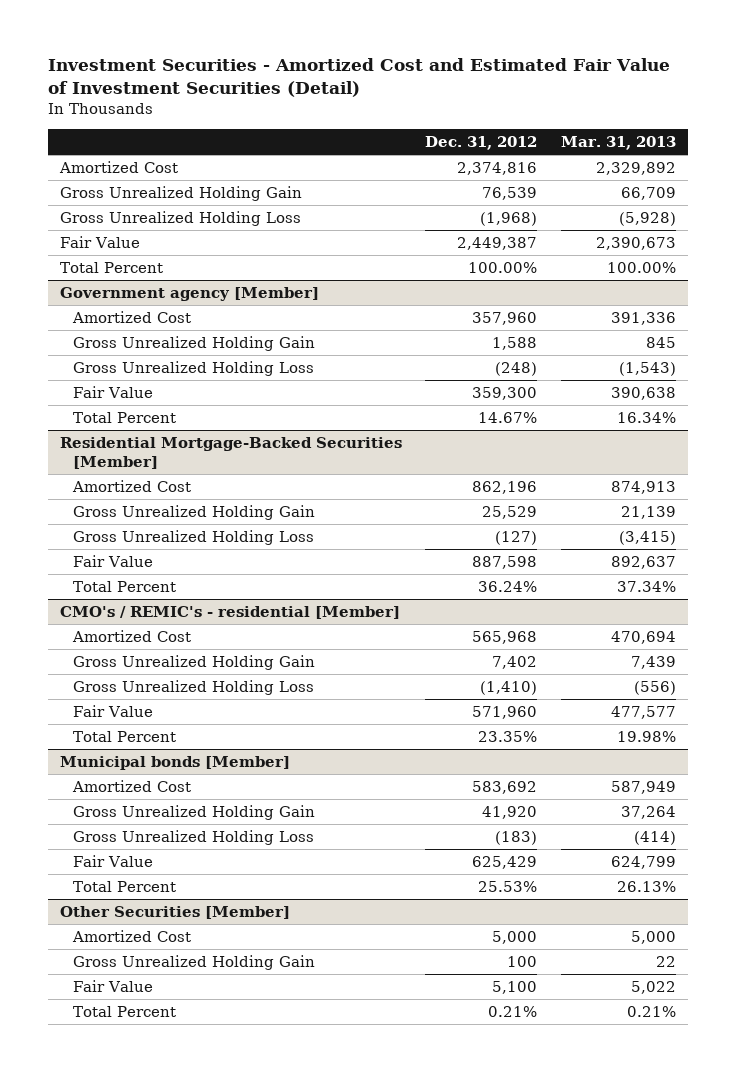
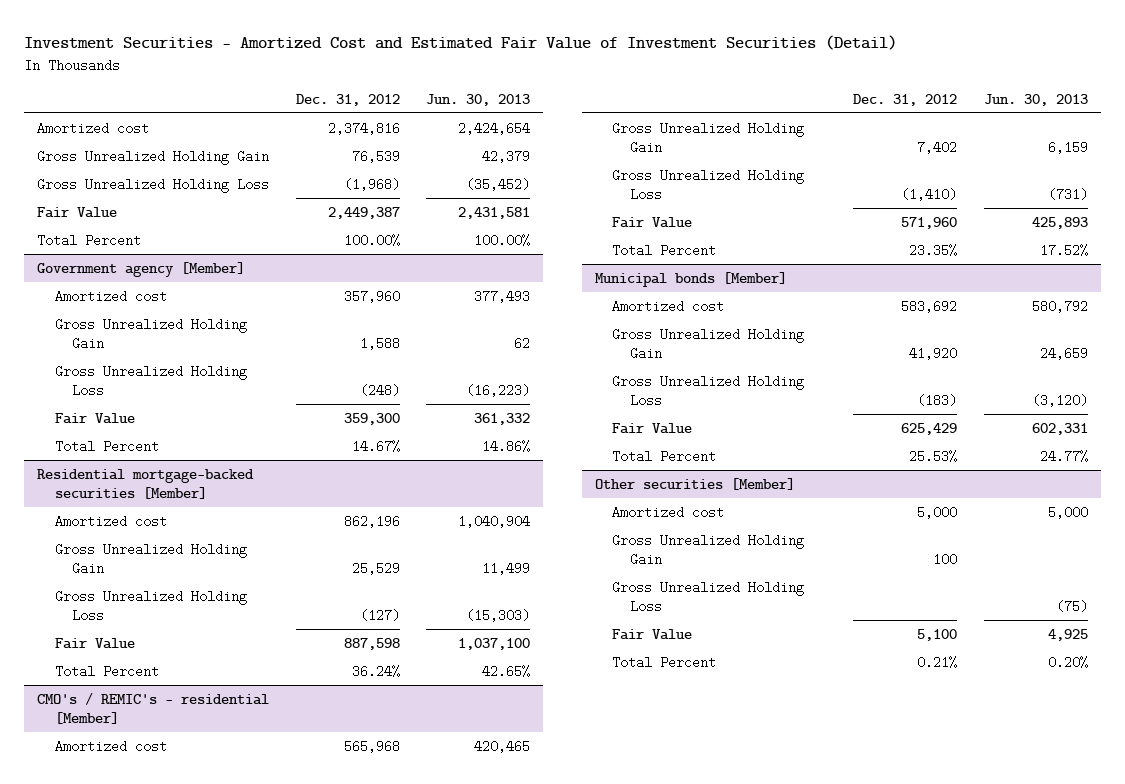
- | Dec. 31, 2012 | Mar. 31, 2013
+ | Dec. 31, 2012 | Jun. 30, 2013
- Amortized Cost | 2,374,816 | 2,329,892
+ Amortized cost | 2,374,816 | 2,424,654
@ Government agency [Member]
- Amortized Cost | 357,960 | 391,336
+ Amortized cost | 357,960 | 377,493
- Residential Mortgage-Backed Securities [Member]
- Amortized Cost | 862,196 | 874,913
+ Residential mortgage-backed securities [Member]
+ Amortized cost | 862,196 | 1,040,904
@ CMO's / REMIC's - residential [Member]
- Amortized Cost | 565,968 | 470,694
+ Amortized cost | 565,968 | 420,465
@ Municipal bonds [Member]
- Amortized Cost | 583,692 | 587,949
+ Amortized cost | 583,692 | 580,792
- Other Securities [Member]
- Amortized Cost | 5,000 | 5,000
+ Other securities [Member]
+ Amortized cost | 5,000 | 5,000
+ Gross Unrealized Holding Loss | | (75)

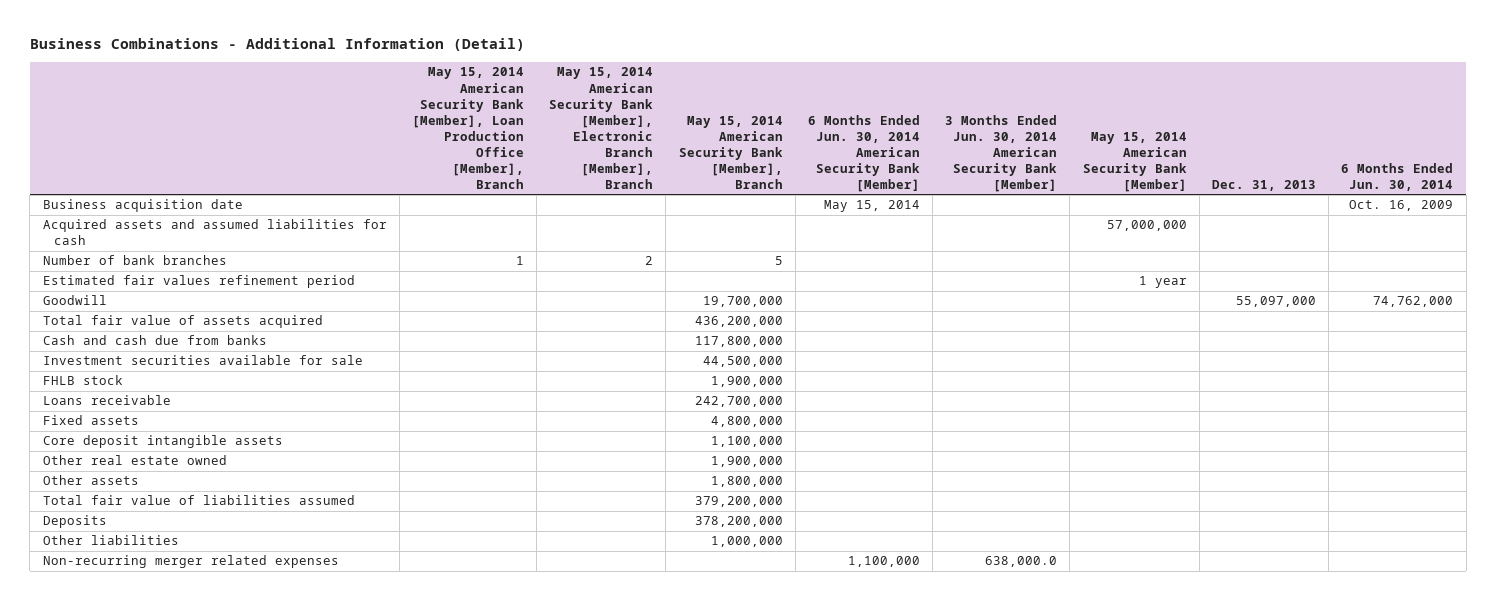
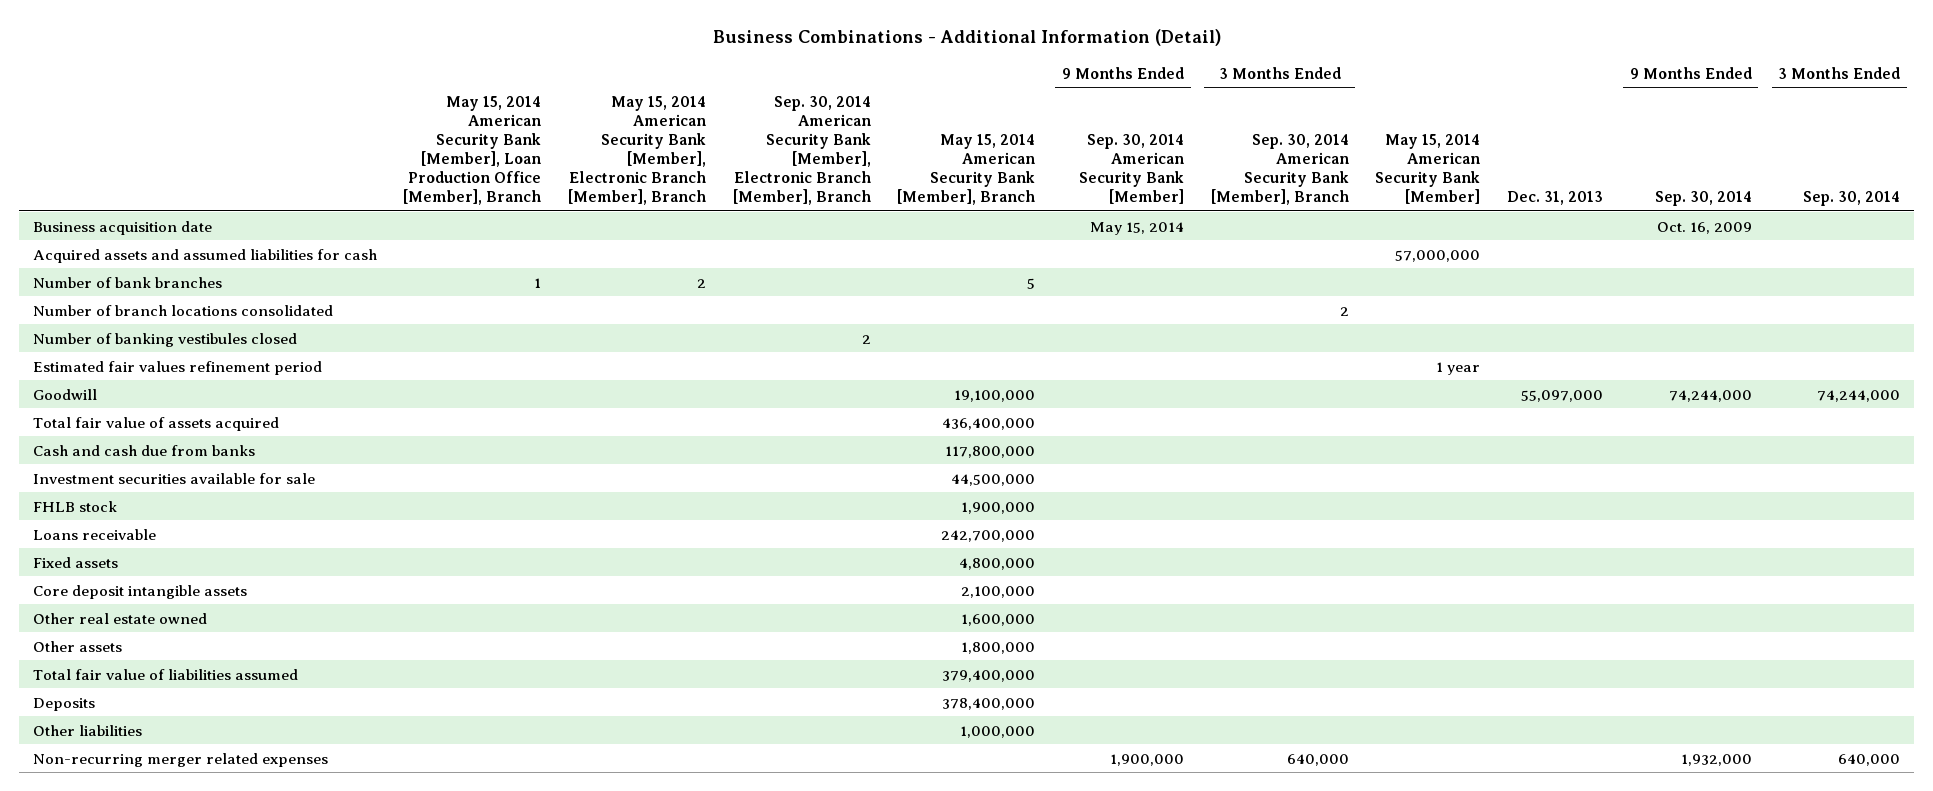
- | May 15, 2014 American Security Bank [Member], Loan Production Office [Member], Branch | May 15, 2014 American Security Bank [Member], Electronic Branch [Member], Branch | May 15, 2014 American Security Bank [Member], Branch | 6 Months Ended Jun. 30, 2014 American Security Bank [Member] | 3 Months Ended Jun. 30, 2014 American Security Bank [Member] | May 15, 2014 American Security Bank [Member] | Dec. 31, 2013 | 6 Months Ended Jun. 30, 2014
+ | May 15, 2014 American Security Bank [Member], Loan Production Office [Member], Branch | May 15, 2014 American Security Bank [Member], Electronic Branch [Member], Branch | Sep. 30, 2014 American Security Bank [Member], Electronic Branch [Member], Branch | May 15, 2014 American Security Bank [Member], Branch | 9 Months Ended Sep. 30, 2014 American Security Bank [Member] | 3 Months Ended Sep. 30, 2014 American Security Bank [Member], Branch | May 15, 2014 American Security Bank [Member] | Dec. 31, 2013 | 9 Months Ended Sep. 30, 2014 | 3 Months Ended Sep. 30, 2014
+ Number of branch locations consolidated | | | | | | 2 | | | |
+ Number of banking vestibules closed | | | 2 | | | | | | |
- Goodwill | | | 19,700,000 | | | | 55,097,000 | 74,762,000
- Total fair value of assets acquired | | | 436,200,000 | | | | |
+ Goodwill | | | | 19,100,000 | | | | 55,097,000 | 74,244,000 | 74,244,000
+ Total fair value of assets acquired | | | | 436,400,000 | | | | | |
- Core deposit intangible assets | | | 1,100,000 | | | | |
- Other real estate owned | | | 1,900,000 | | | | |
+ Core deposit intangible assets | | | | 2,100,000 | | | | | |
+ Other real estate owned | | | | 1,600,000 | | | | | |
- Total fair value of liabilities assumed | | | 379,200,000 | | | | |
- Deposits | | | 378,200,000 | | | | |
+ Total fair value of liabilities assumed | | | | 379,400,000 | | | | | |
+ Deposits | | | | 378,400,000 | | | | | |

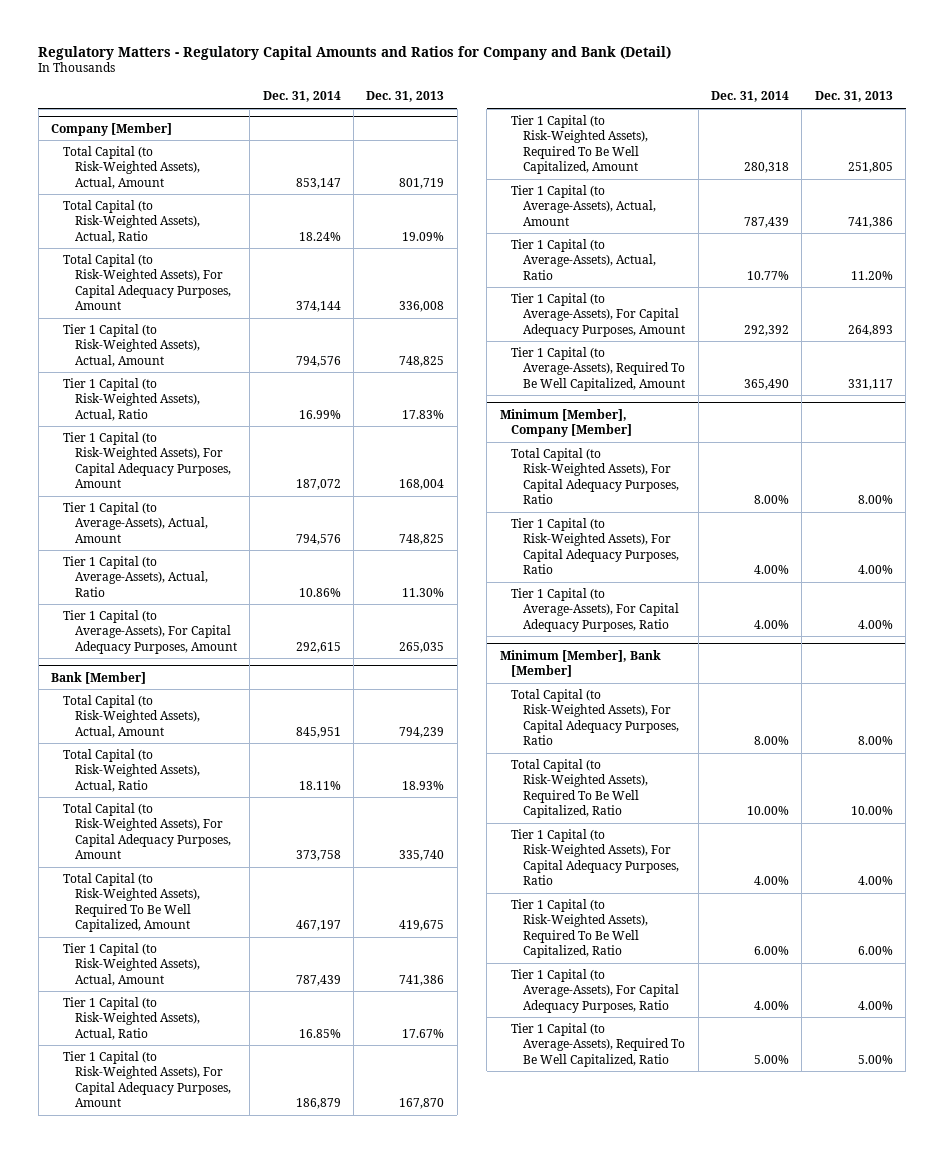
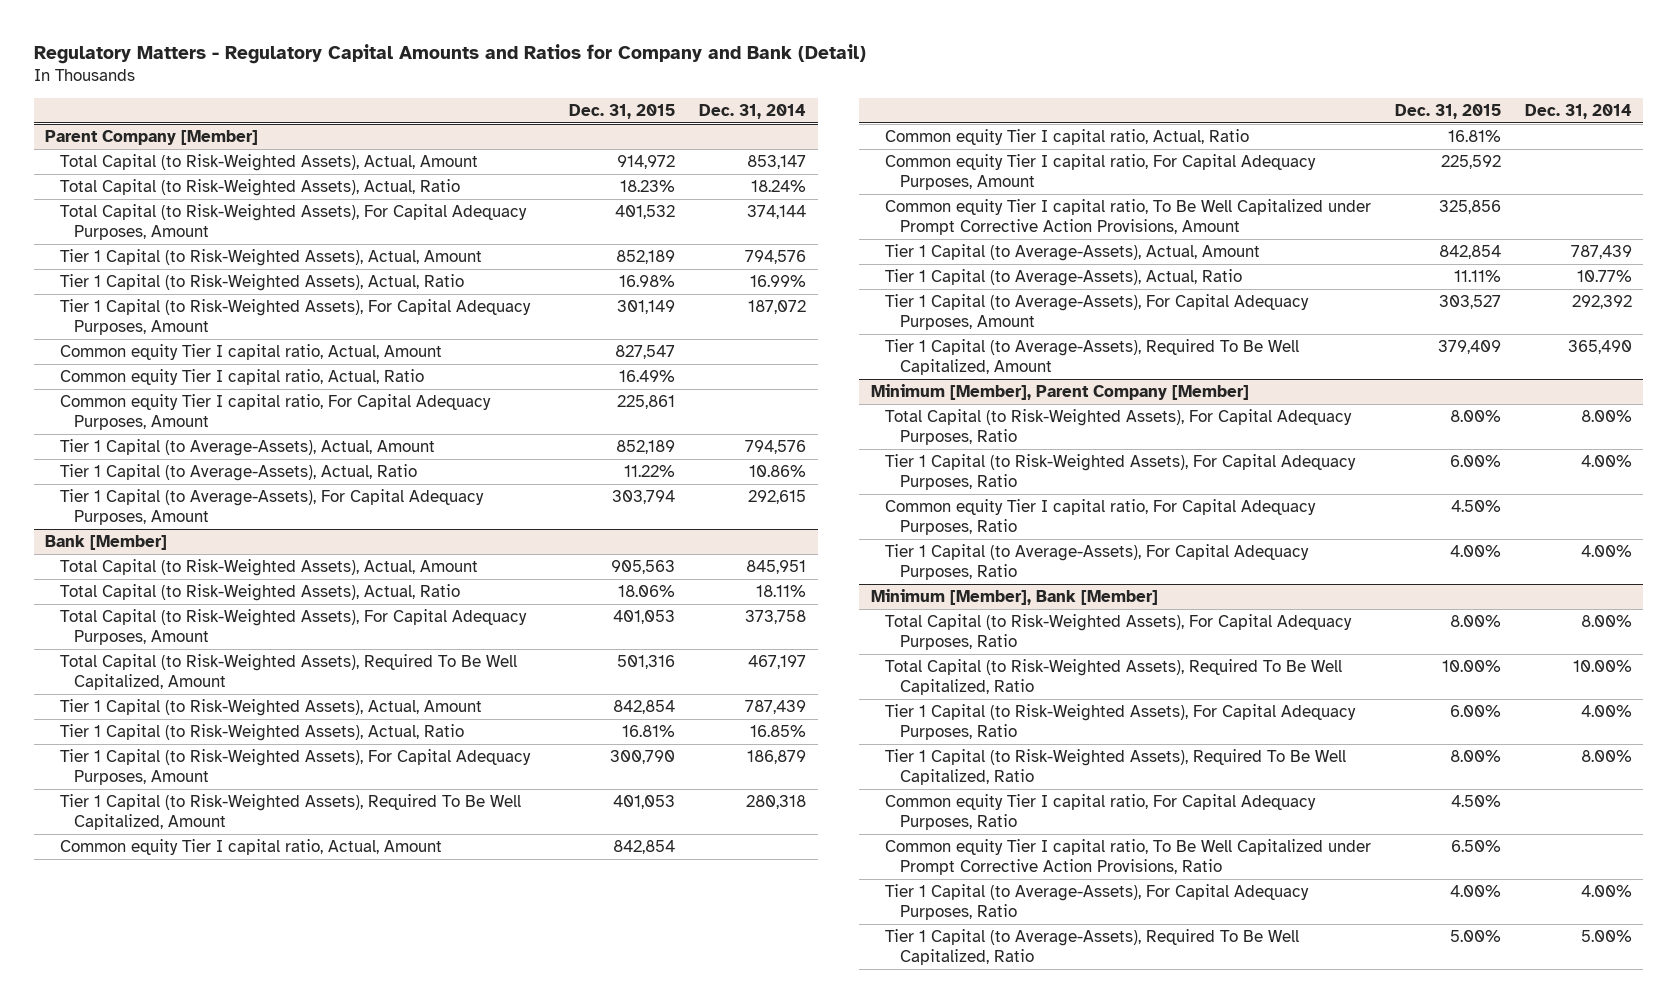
- | Dec. 31, 2014 | Dec. 31, 2013
+ | Dec. 31, 2015 | Dec. 31, 2014
- Company [Member]
+ Parent Company [Member]
+ Common equity Tier I capital ratio, Actual, Amount | 827,547 |
+ Common equity Tier I capital ratio, Actual, Ratio | 16.49% |
+ Common equity Tier I capital ratio, For Capital Adequacy Purposes, Amount | 225,861 |
@ Bank [Member]
+ Common equity Tier I capital ratio, Actual, Amount | 842,854 |
+ Common equity Tier I capital ratio, Actual, Ratio | 16.81% |
+ Common equity Tier I capital ratio, For Capital Adequacy Purposes, Amount | 225,592 |
+ Common equity Tier I capital ratio, To Be Well Capitalized under Prompt Corrective Action Provisions, Amount | 325,856 |
- Minimum [Member], Company [Member]
+ Minimum [Member], Parent Company [Member]
+ Common equity Tier I capital ratio, For Capital Adequacy Purposes, Ratio | 4.50% |
@ Minimum [Member], Bank [Member]
- Tier 1 Capital (to Risk-Weighted Assets), Required To Be Well Capitalized, Ratio | 6.00% | 6.00%
+ Tier 1 Capital (to Risk-Weighted Assets), Required To Be Well Capitalized, Ratio | 8.00% | 8.00%
+ Common equity Tier I capital ratio, For Capital Adequacy Purposes, Ratio | 4.50% |
+ Common equity Tier I capital ratio, To Be Well Capitalized under Prompt Corrective Action Provisions, Ratio | 6.50% |

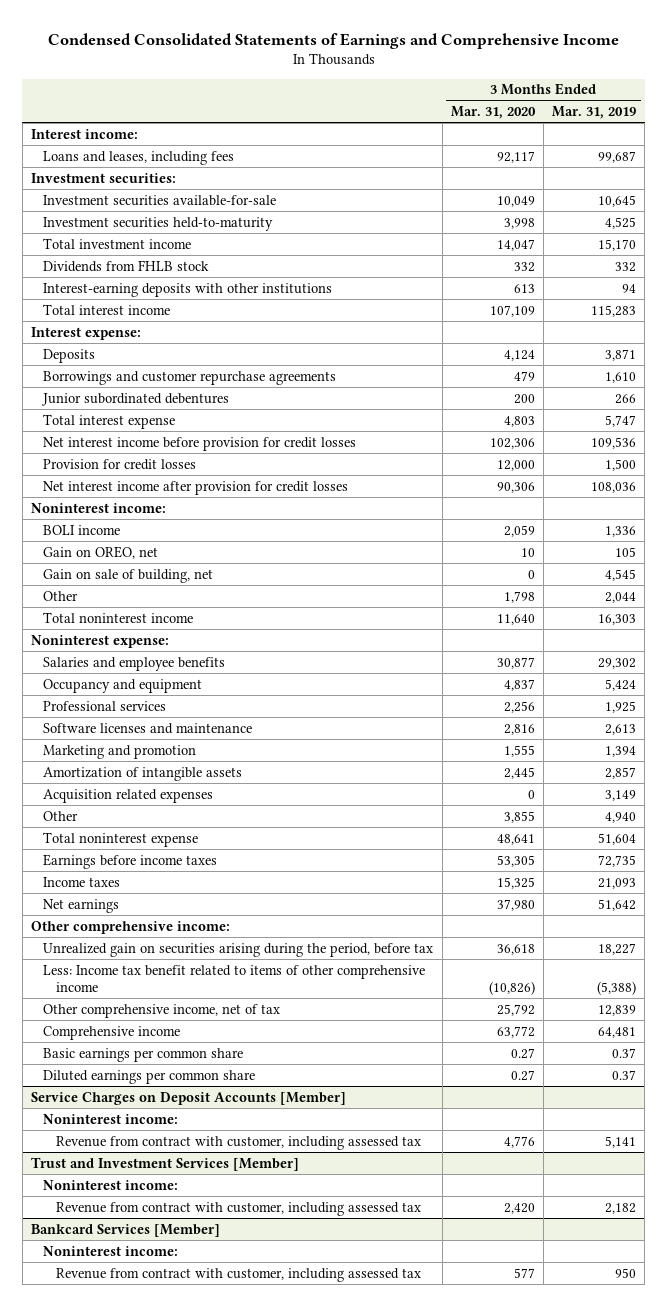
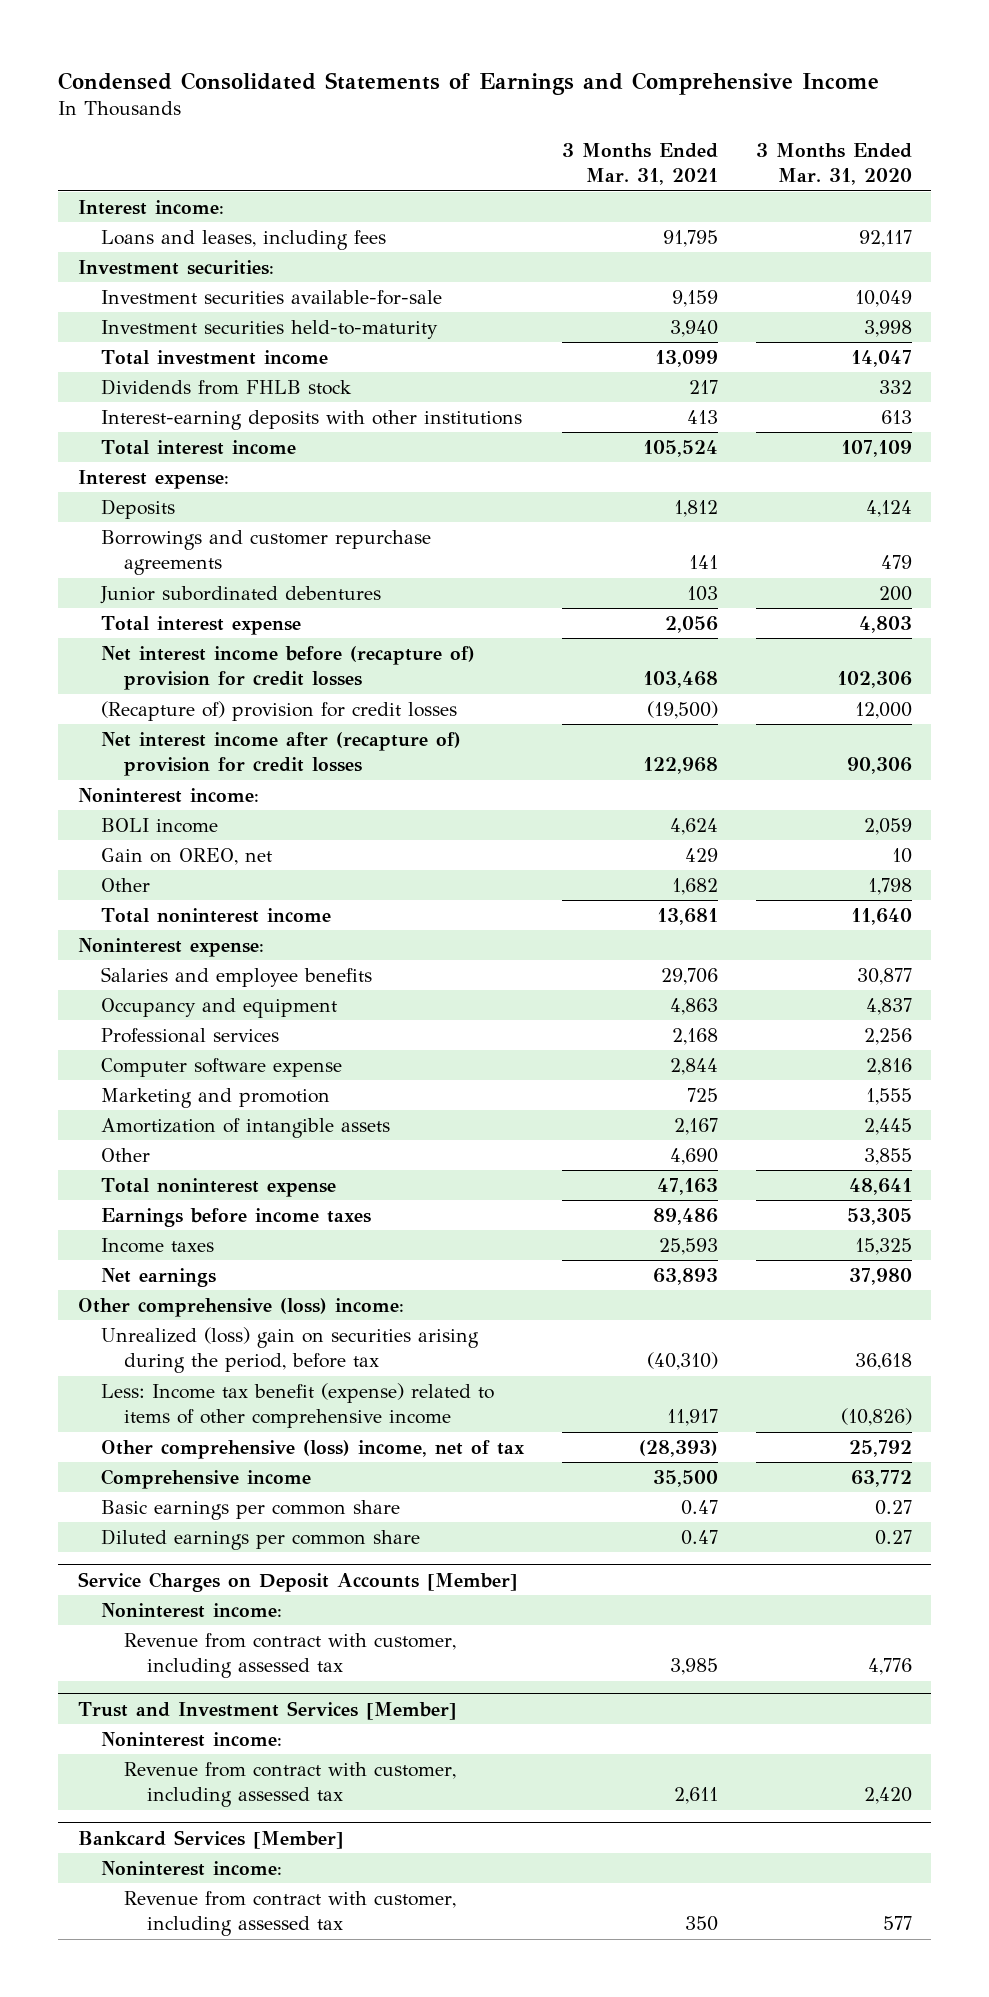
- | 3 Months Ended Mar. 31, 2020 | 3 Months Ended Mar. 31, 2019
+ | 3 Months Ended Mar. 31, 2021 | 3 Months Ended Mar. 31, 2020
- Net interest income before provision for credit losses | 102,306 | 109,536
- Provision for credit losses | 12,000 | 1,500
- Net interest income after provision for credit losses | 90,306 | 108,036
+ Net interest income before (recapture of) provision for credit losses | 103,468 | 102,306
+ (Recapture of) provision for credit losses | (19,500) | 12,000
+ Net interest income after (recapture of) provision for credit losses | 122,968 | 90,306
- Gain on sale of building, net | 0 | 4,545
- Software licenses and maintenance | 2,816 | 2,613
+ Computer software expense | 2,844 | 2,816
- Acquisition related expenses | 0 | 3,149
- Other comprehensive income:
- Unrealized gain on securities arising during the period, before tax | 36,618 | 18,227
- Less: Income tax benefit related to items of other comprehensive income | (10,826) | (5,388)
- Other comprehensive income, net of tax | 25,792 | 12,839
+ Other comprehensive (loss) income:
+ Unrealized (loss) gain on securities arising during the period, before tax | (40,310) | 36,618
+ Less: Income tax benefit (expense) related to items of other comprehensive income | 11,917 | (10,826)
+ Other comprehensive (loss) income, net of tax | (28,393) | 25,792

